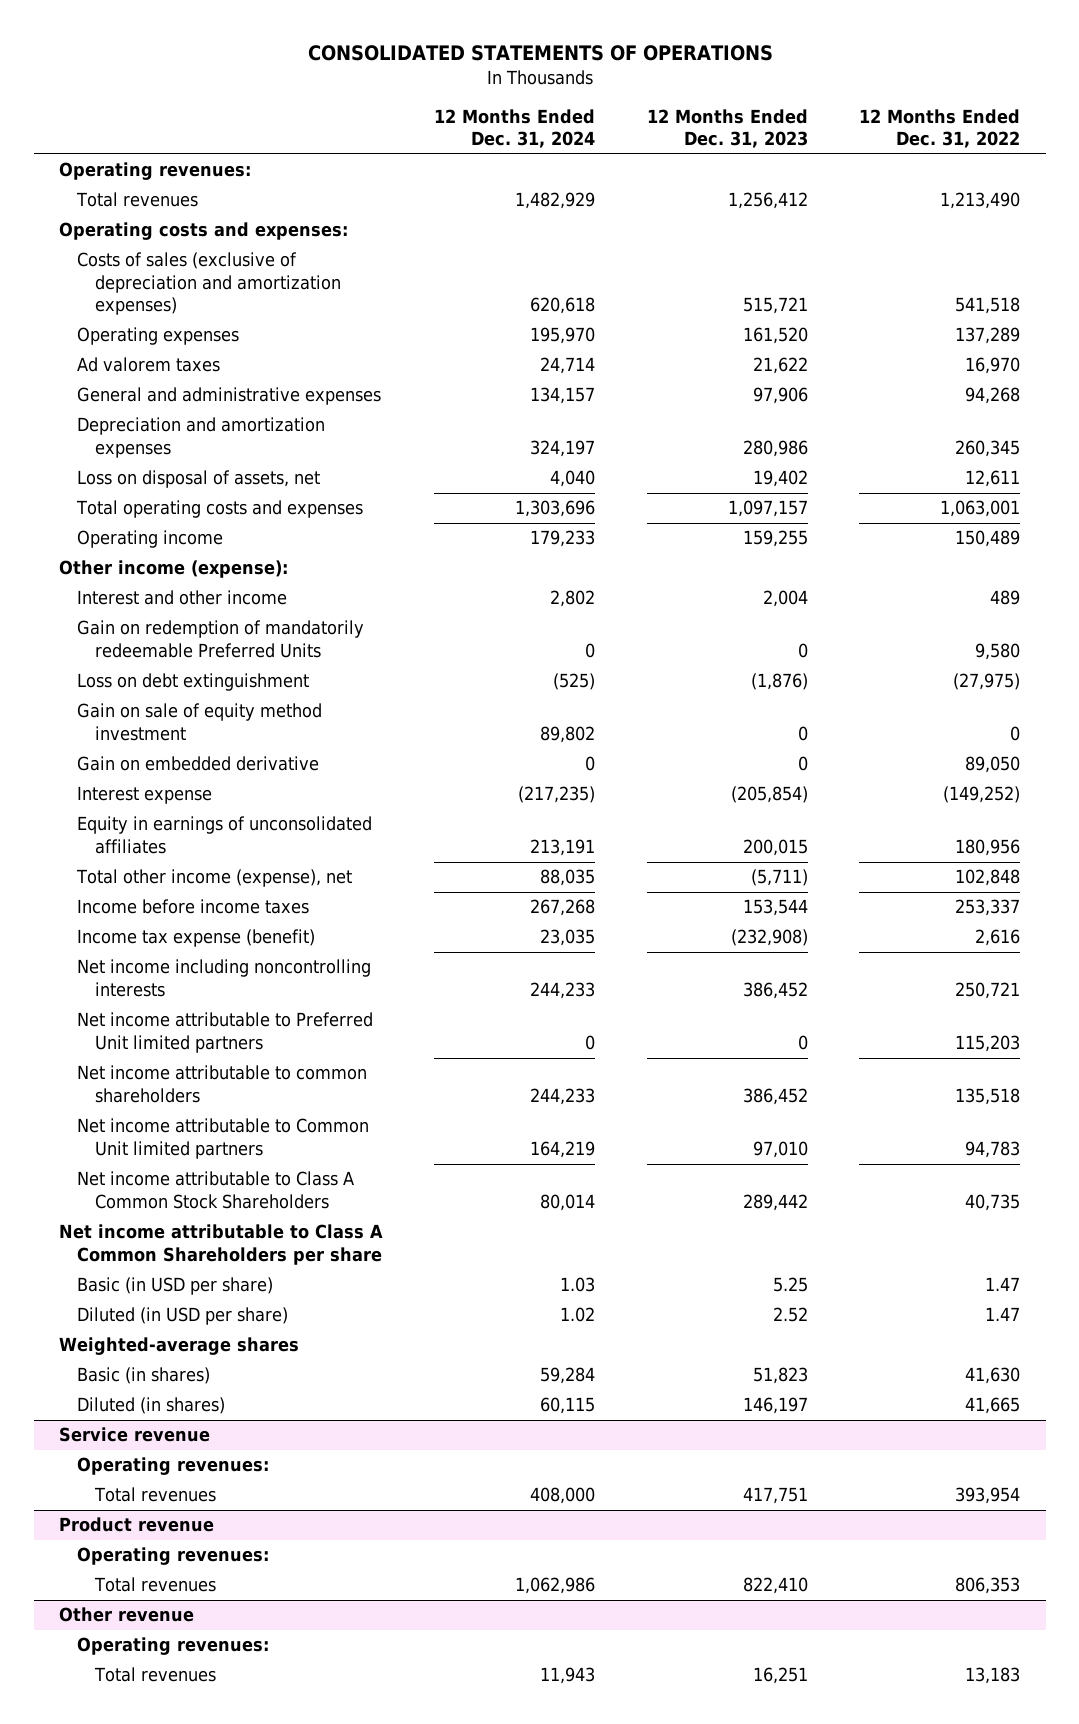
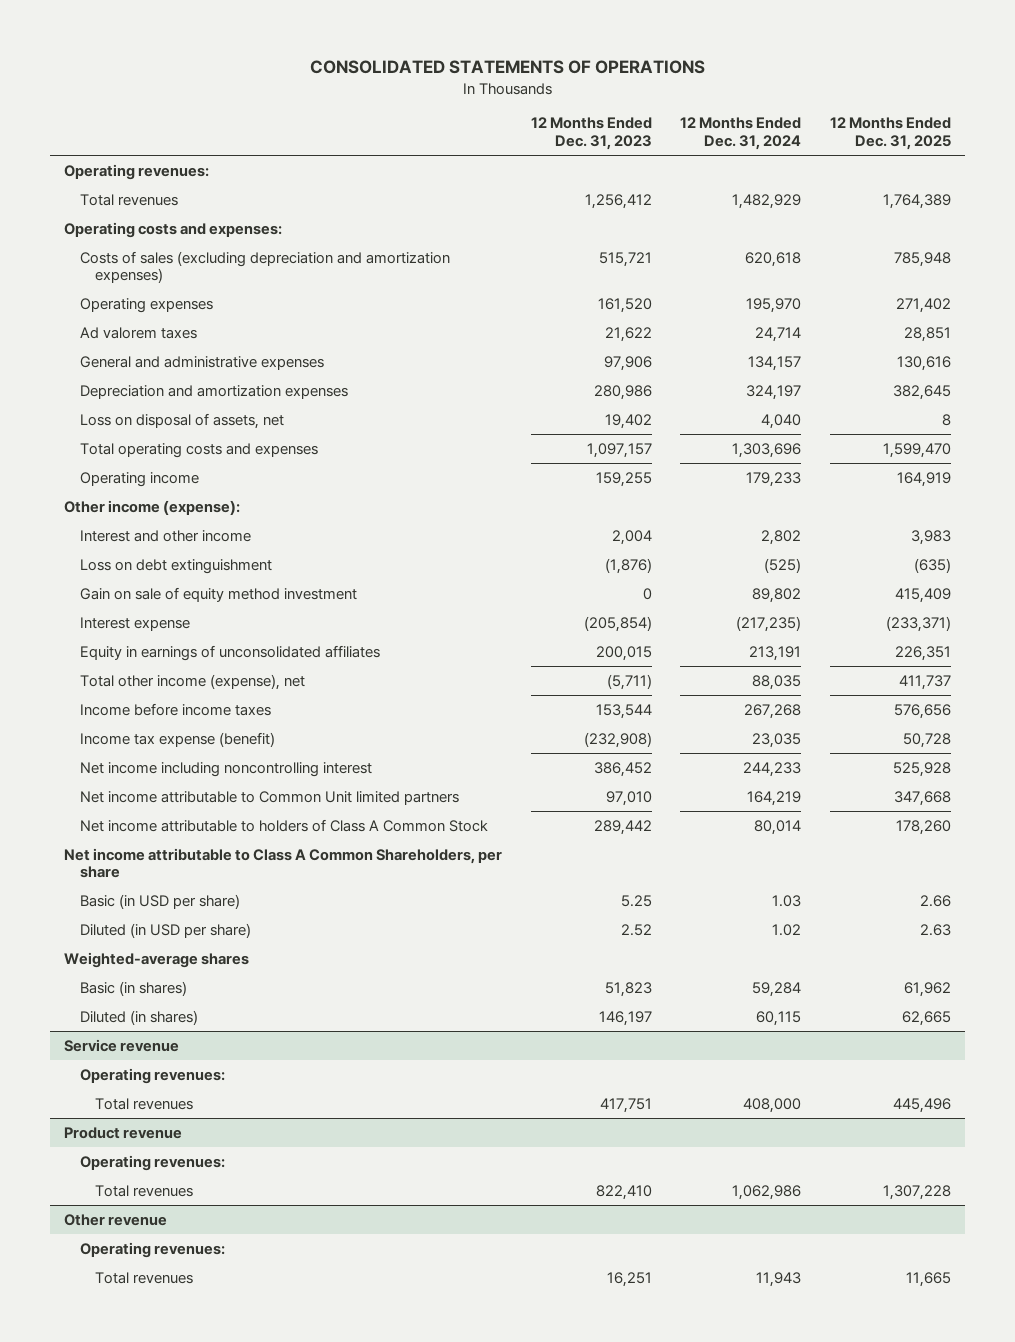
- | 12 Months Ended Dec. 31, 2024 | 12 Months Ended Dec. 31, 2023 | 12 Months Ended Dec. 31, 2022
+ | 12 Months Ended Dec. 31, 2023 | 12 Months Ended Dec. 31, 2024 | 12 Months Ended Dec. 31, 2025
- Costs of sales (exclusive of depreciation and amortization expenses) | 620,618 | 515,721 | 541,518
+ Costs of sales (excluding depreciation and amortization expenses) | 515,721 | 620,618 | 785,948
- Gain on redemption of mandatorily redeemable Preferred Units | 0 | 0 | 9,580
- Gain on embedded derivative | 0 | 0 | 89,050
- Net income including noncontrolling interests | 244,233 | 386,452 | 250,721
- Net income attributable to Preferred Unit limited partners | 0 | 0 | 115,203
- Net income attributable to common shareholders | 244,233 | 386,452 | 135,518
+ Net income including noncontrolling interest | 386,452 | 244,233 | 525,928
- Net income attributable to Class A Common Stock Shareholders | 80,014 | 289,442 | 40,735
- Net income attributable to Class A Common Shareholders per share
+ Net income attributable to holders of Class A Common Stock | 289,442 | 80,014 | 178,260
+ Net income attributable to Class A Common Shareholders, per share

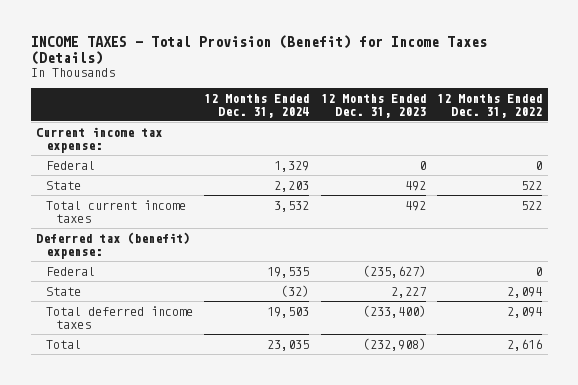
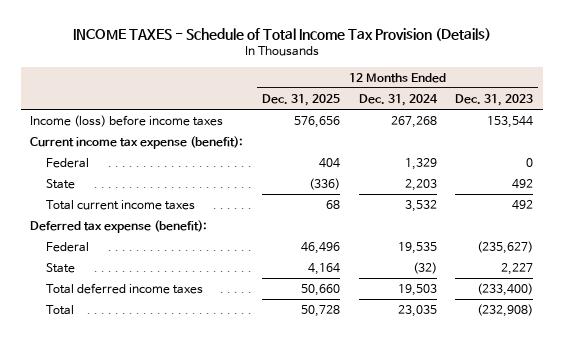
- INCOME TAXES - Total Provision (Benefit) for Income Taxes (Details)
+ INCOME TAXES - Schedule of Total Income Tax Provision (Details)
- | 12 Months Ended Dec. 31, 2024 | 12 Months Ended Dec. 31, 2023 | 12 Months Ended Dec. 31, 2022
+ | 12 Months Ended Dec. 31, 2025 | 12 Months Ended Dec. 31, 2024 | 12 Months Ended Dec. 31, 2023
- Current income tax expense:
+ Income (loss) before income taxes | 576,656 | 267,268 | 153,544
+ Current income tax expense (benefit):
- Deferred tax (benefit) expense:
+ Deferred tax expense (benefit):

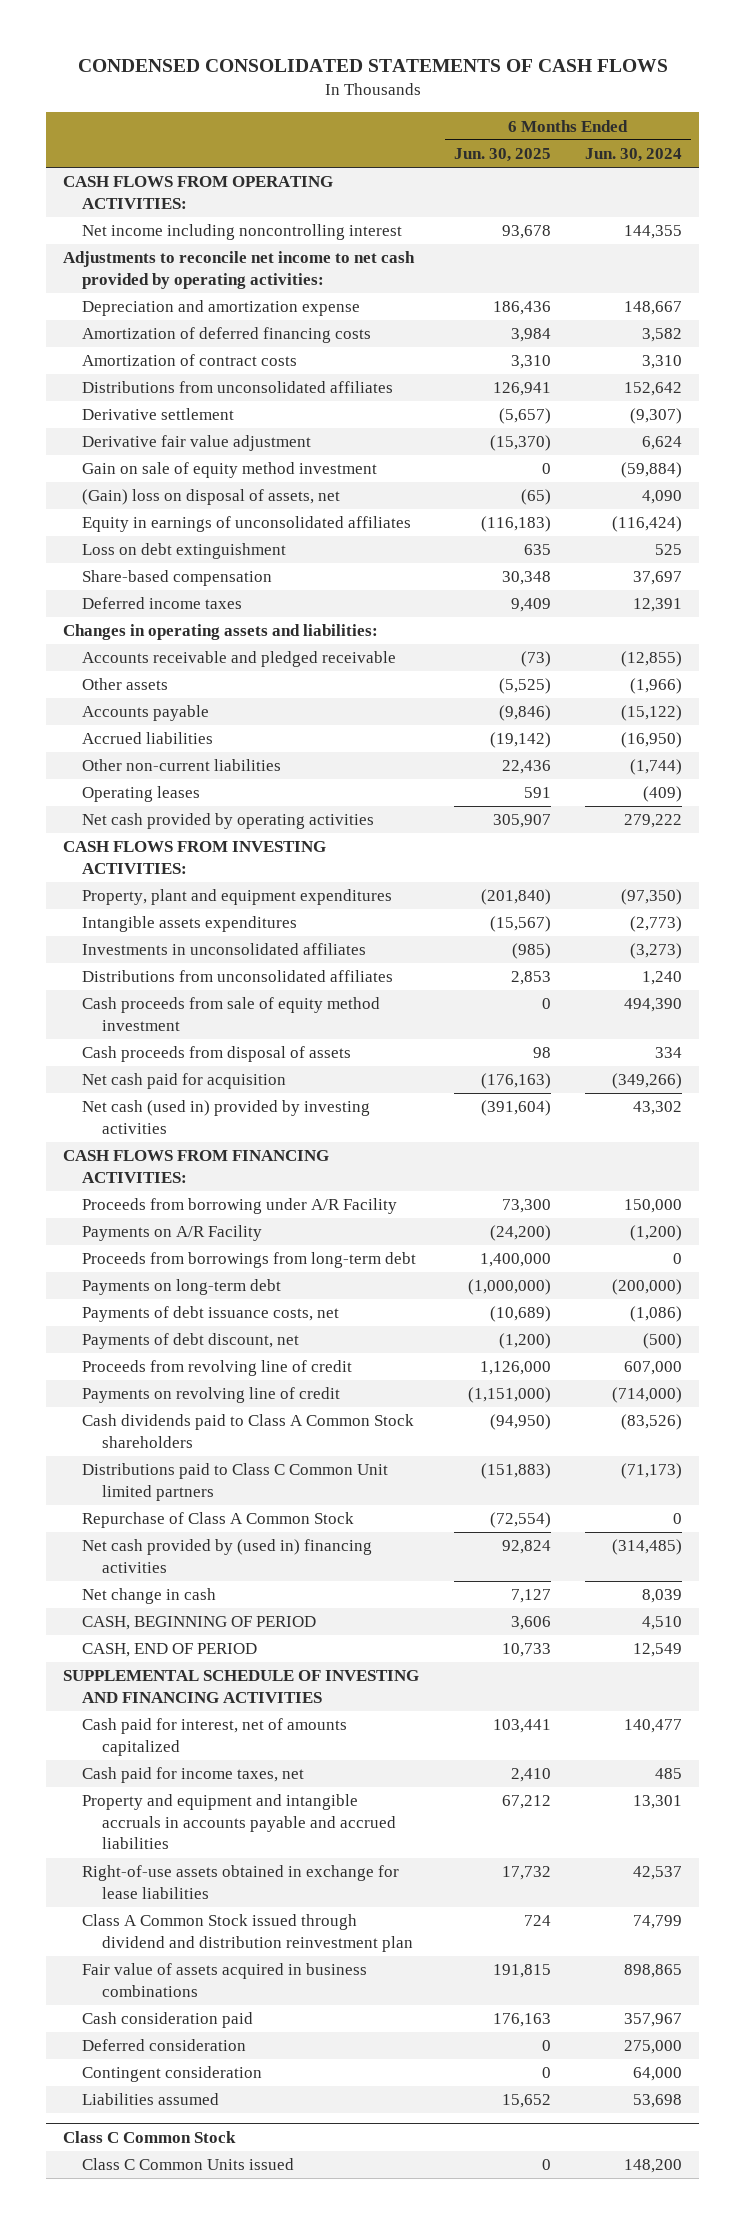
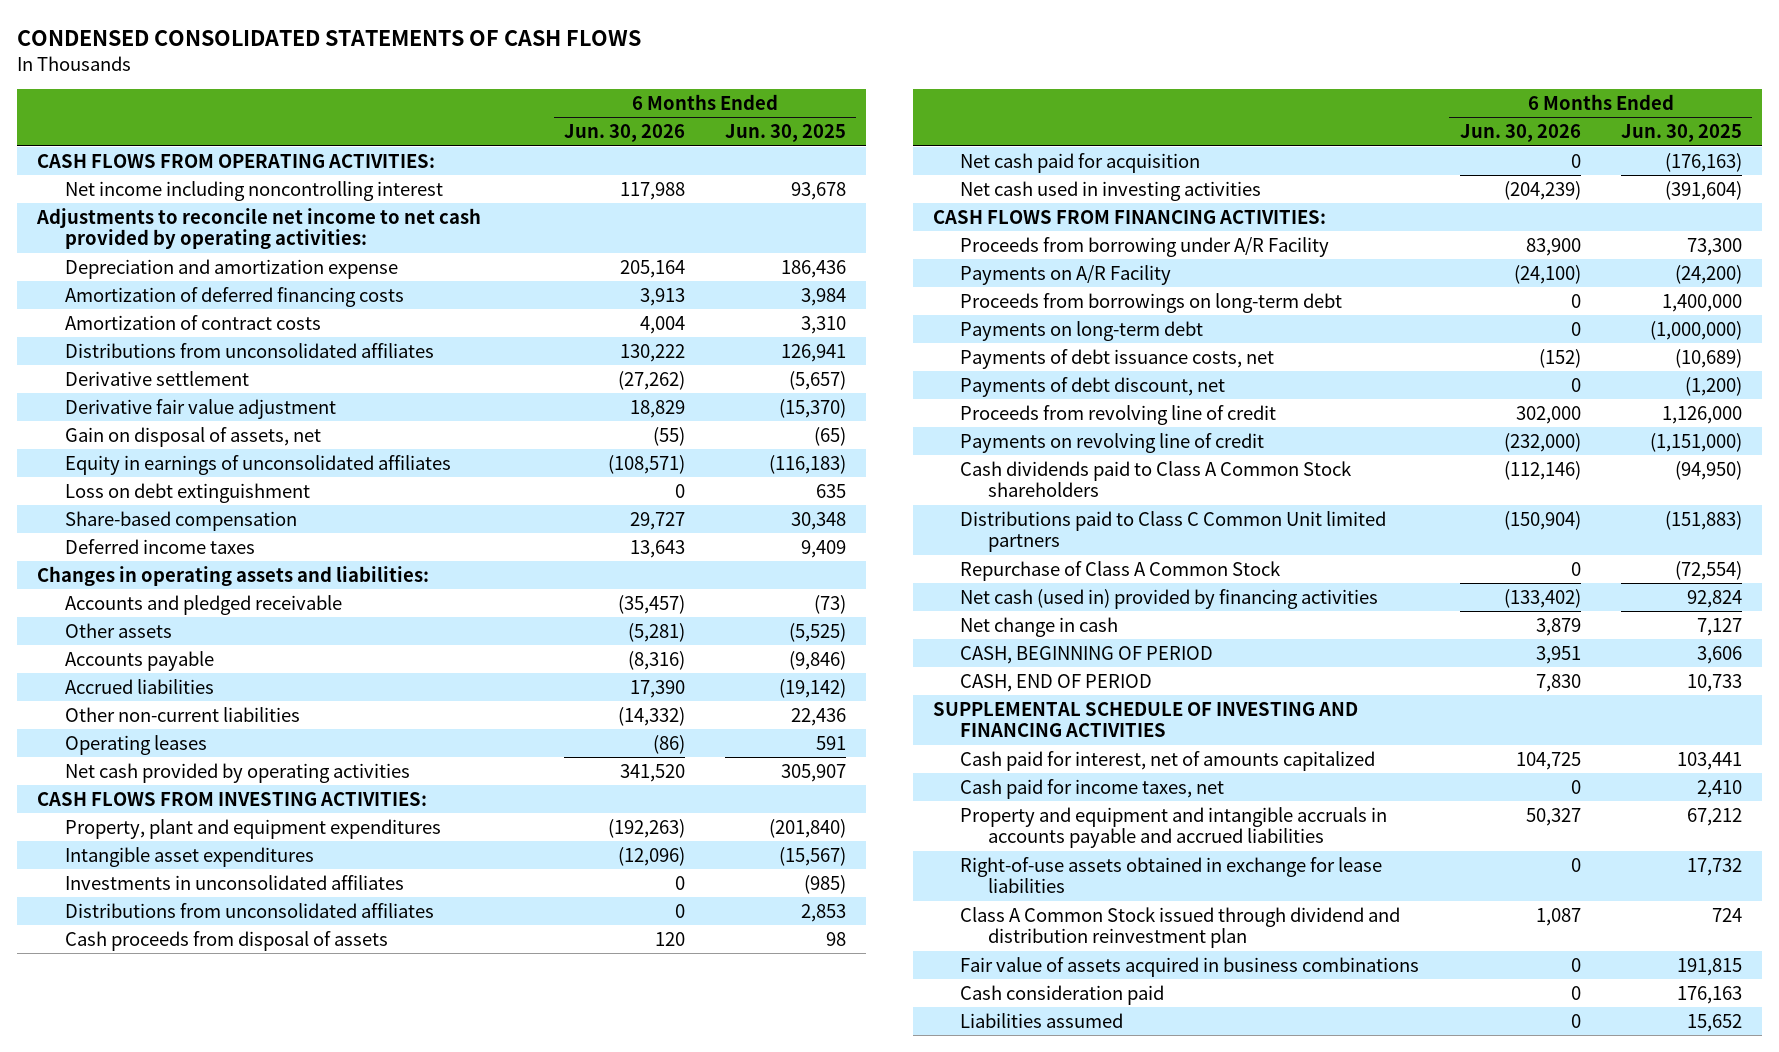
- | 6 Months Ended Jun. 30, 2025 | 6 Months Ended Jun. 30, 2024
+ | 6 Months Ended Jun. 30, 2026 | 6 Months Ended Jun. 30, 2025
- Gain on sale of equity method investment | 0 | (59,884)
- (Gain) loss on disposal of assets, net | (65) | 4,090
+ Gain on disposal of assets, net | (55) | (65)
- Accounts receivable and pledged receivable | (73) | (12,855)
+ Accounts and pledged receivable | (35,457) | (73)
- Intangible assets expenditures | (15,567) | (2,773)
+ Intangible asset expenditures | (12,096) | (15,567)
- Cash proceeds from sale of equity method investment | 0 | 494,390
- Net cash (used in) provided by investing activities | (391,604) | 43,302
+ Net cash used in investing activities | (204,239) | (391,604)
- Proceeds from borrowings from long-term debt | 1,400,000 | 0
+ Proceeds from borrowings on long-term debt | 0 | 1,400,000
- Net cash provided by (used in) financing activities | 92,824 | (314,485)
+ Net cash (used in) provided by financing activities | (133,402) | 92,824
- Deferred consideration | 0 | 275,000
- Contingent consideration | 0 | 64,000
- Class C Common Stock
- Class C Common Units issued | 0 | 148,200

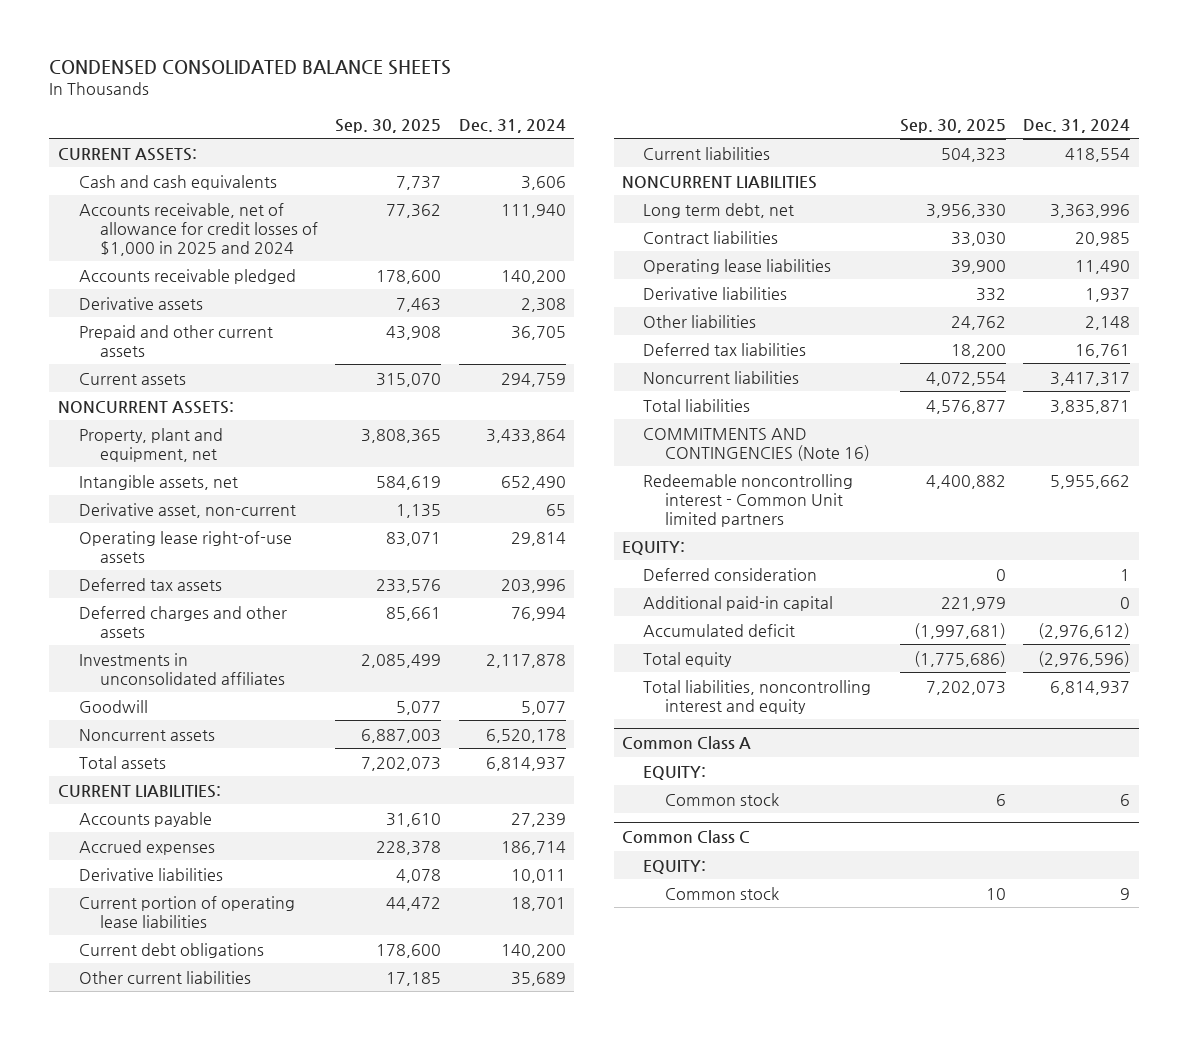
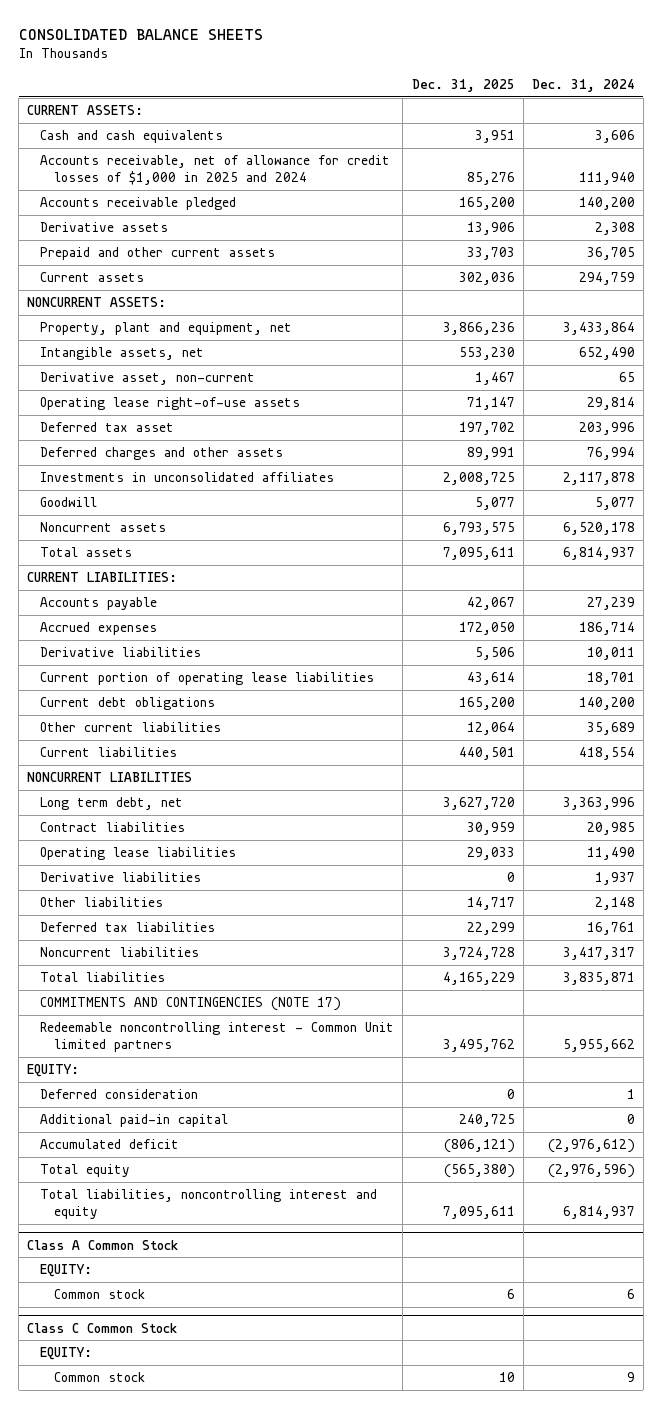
- CONDENSED CONSOLIDATED BALANCE SHEETS
+ CONSOLIDATED BALANCE SHEETS
- | Sep. 30, 2025 | Dec. 31, 2024
+ | Dec. 31, 2025 | Dec. 31, 2024
- Deferred tax assets | 233,576 | 203,996
+ Deferred tax asset | 197,702 | 203,996
- COMMITMENTS AND CONTINGENCIES (Note 16)
+ COMMITMENTS AND CONTINGENCIES (NOTE 17)
- Common Class A
+ Class A Common Stock
- Common Class C
+ Class C Common Stock

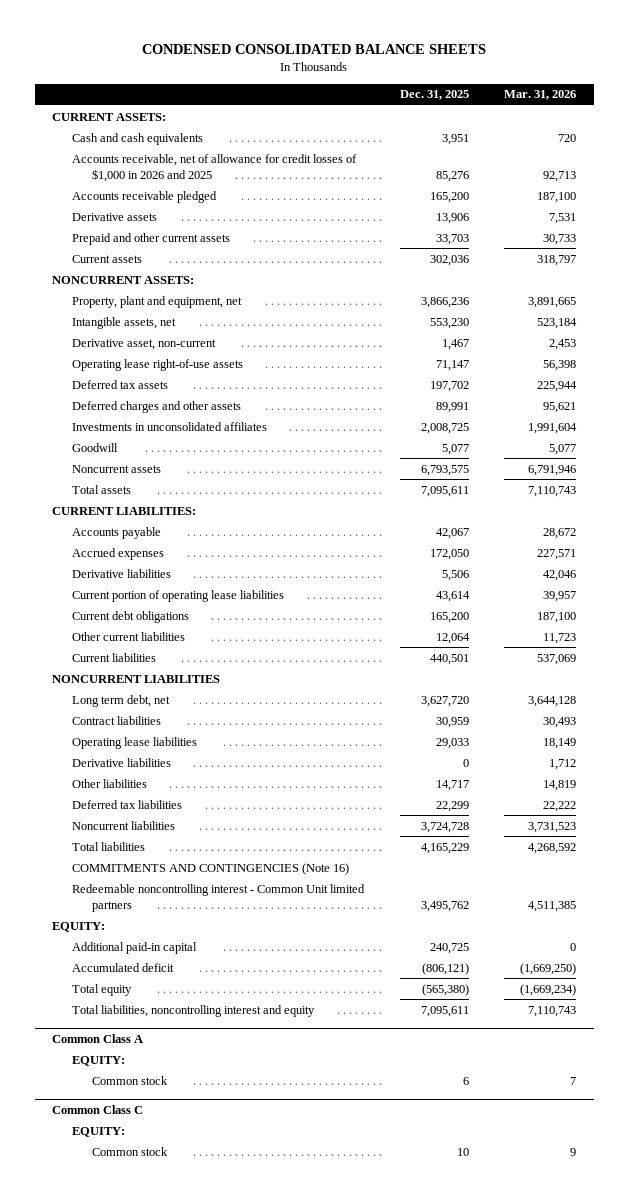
- CONSOLIDATED BALANCE SHEETS
+ CONDENSED CONSOLIDATED BALANCE SHEETS
- | Dec. 31, 2025 | Dec. 31, 2024
+ | Dec. 31, 2025 | Mar. 31, 2026
- Accounts receivable, net of allowance for credit losses of $1,000 in 2025 and 2024 | 85,276 | 111,940
+ Accounts receivable, net of allowance for credit losses of $1,000 in 2026 and 2025 | 85,276 | 92,713
- Deferred tax asset | 197,702 | 203,996
+ Deferred tax assets | 197,702 | 225,944
- COMMITMENTS AND CONTINGENCIES (NOTE 17)
+ COMMITMENTS AND CONTINGENCIES (Note 16)
- Deferred consideration | 0 | 1
- Class A Common Stock
+ Common Class A
- Class C Common Stock
+ Common Class C

